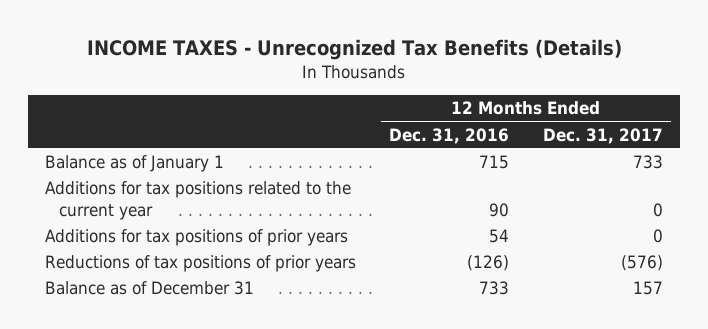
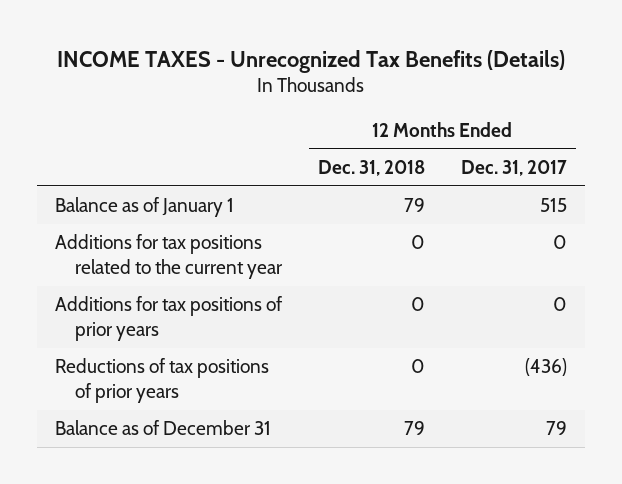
- | 12 Months Ended Dec. 31, 2016 | 12 Months Ended Dec. 31, 2017
+ | 12 Months Ended Dec. 31, 2018 | 12 Months Ended Dec. 31, 2017
- Balance as of January 1 | 715 | 733
+ Balance as of January 1 | 79 | 515
- Reductions of tax positions of prior years | (126) | (576)
- Balance as of December 31 | 733 | 157
+ Reductions of tax positions of prior years | 0 | (436)
+ Balance as of December 31 | 79 | 79

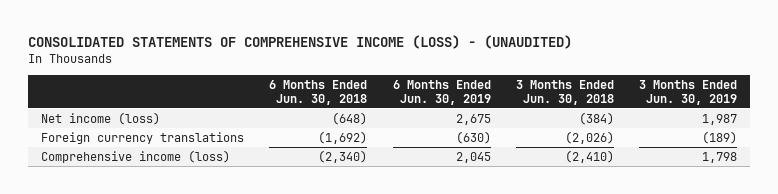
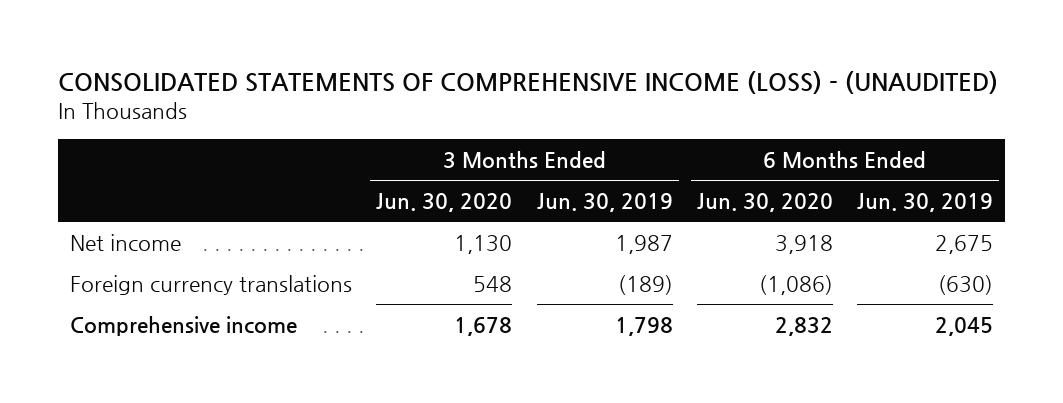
- | 6 Months Ended Jun. 30, 2018 | 6 Months Ended Jun. 30, 2019 | 3 Months Ended Jun. 30, 2018 | 3 Months Ended Jun. 30, 2019
+ | 3 Months Ended Jun. 30, 2020 | 3 Months Ended Jun. 30, 2019 | 6 Months Ended Jun. 30, 2020 | 6 Months Ended Jun. 30, 2019
- Net income (loss) | (648) | 2,675 | (384) | 1,987
+ Net income | 1,130 | 1,987 | 3,918 | 2,675
- Comprehensive income (loss) | (2,340) | 2,045 | (2,410) | 1,798
+ Comprehensive income | 1,678 | 1,798 | 2,832 | 2,045

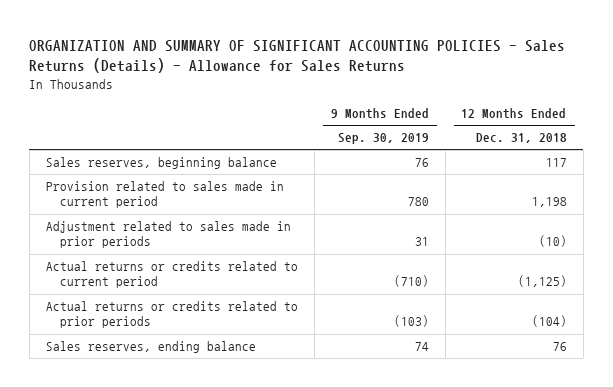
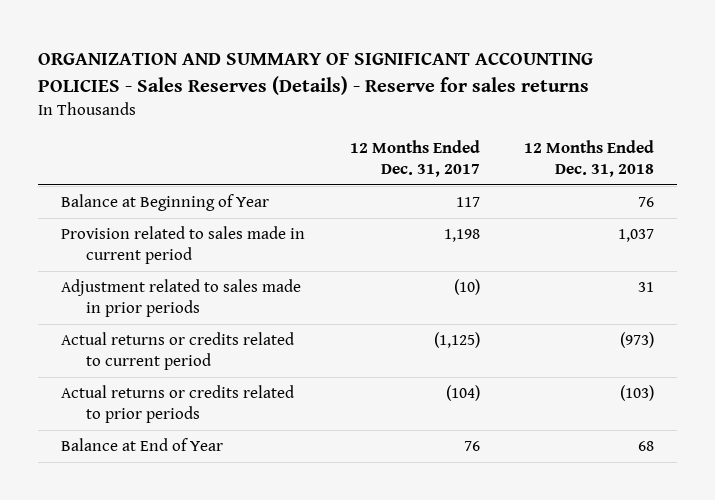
- ORGANIZATION AND SUMMARY OF SIGNIFICANT ACCOUNTING POLICIES - Sales Returns (Details) - Allowance for Sales Returns
+ ORGANIZATION AND SUMMARY OF SIGNIFICANT ACCOUNTING POLICIES - Sales Reserves (Details) - Reserve for sales returns
- | 9 Months Ended Sep. 30, 2019 | 12 Months Ended Dec. 31, 2018
+ | 12 Months Ended Dec. 31, 2017 | 12 Months Ended Dec. 31, 2018
- Sales reserves, beginning balance | 76 | 117
- Provision related to sales made in current period | 780 | 1,198
- Adjustment related to sales made in prior periods | 31 | (10)
- Actual returns or credits related to current period | (710) | (1,125)
- Actual returns or credits related to prior periods | (103) | (104)
- Sales reserves, ending balance | 74 | 76
+ Balance at Beginning of Year | 117 | 76
+ Provision related to sales made in current period | 1,198 | 1,037
+ Adjustment related to sales made in prior periods | (10) | 31
+ Actual returns or credits related to current period | (1,125) | (973)
+ Actual returns or credits related to prior periods | (104) | (103)
+ Balance at End of Year | 76 | 68

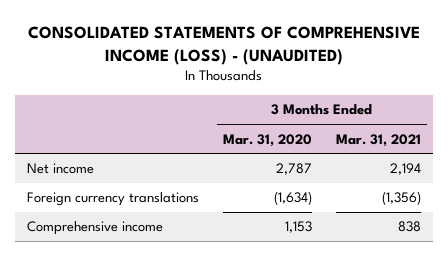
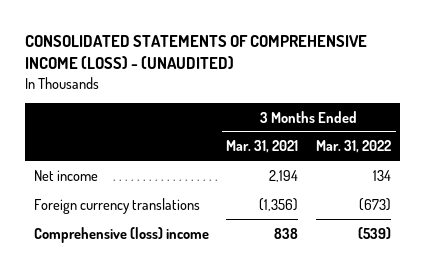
- | 3 Months Ended Mar. 31, 2020 | 3 Months Ended Mar. 31, 2021
+ | 3 Months Ended Mar. 31, 2021 | 3 Months Ended Mar. 31, 2022
- Comprehensive income | 1,153 | 838
+ Comprehensive (loss) income | 838 | (539)

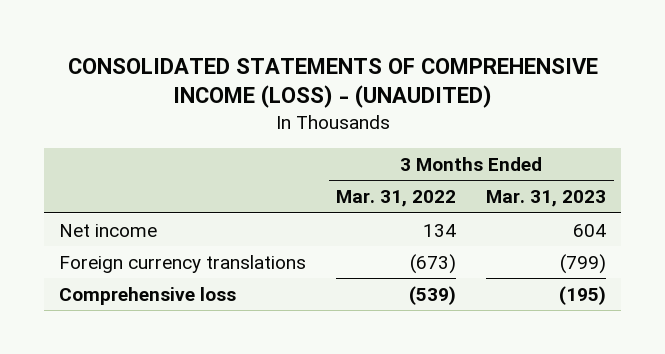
- | 3 Months Ended Mar. 31, 2021 | 3 Months Ended Mar. 31, 2022
+ | 3 Months Ended Mar. 31, 2022 | 3 Months Ended Mar. 31, 2023
- Comprehensive (loss) income | 838 | (539)
+ Comprehensive loss | (539) | (195)

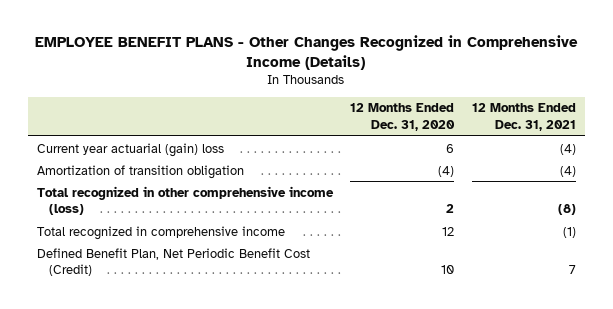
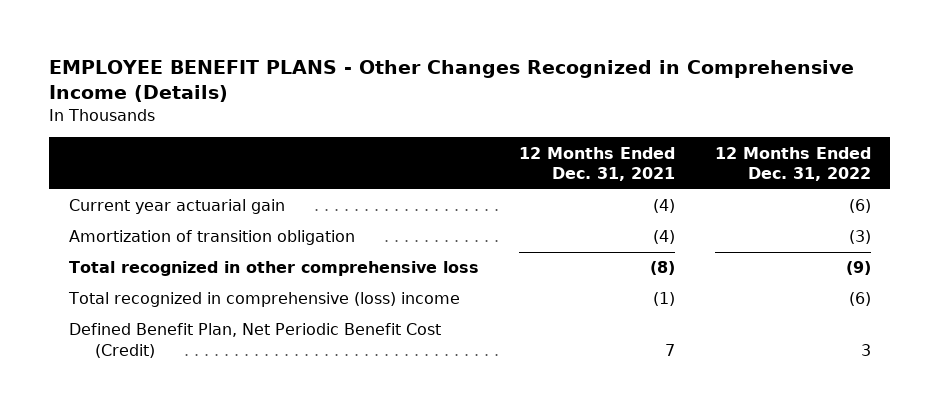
- | 12 Months Ended Dec. 31, 2020 | 12 Months Ended Dec. 31, 2021
+ | 12 Months Ended Dec. 31, 2021 | 12 Months Ended Dec. 31, 2022
- Current year actuarial (gain) loss | 6 | (4)
+ Current year actuarial gain | (4) | (6)
- Total recognized in other comprehensive income (loss) | 2 | (8)
- Total recognized in comprehensive income | 12 | (1)
+ Total recognized in other comprehensive loss | (8) | (9)
+ Total recognized in comprehensive (loss) income | (1) | (6)

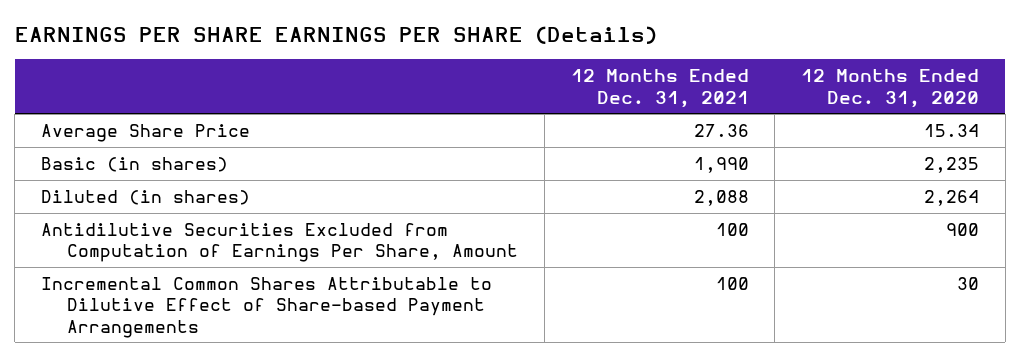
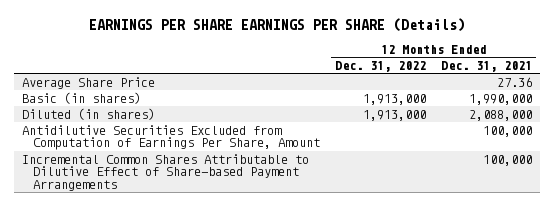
- | 12 Months Ended Dec. 31, 2021 | 12 Months Ended Dec. 31, 2020
+ | 12 Months Ended Dec. 31, 2022 | 12 Months Ended Dec. 31, 2021
- Basic (in shares) | 1,990 | 2,235
- Diluted (in shares) | 2,088 | 2,264
- Antidilutive Securities Excluded from Computation of Earnings Per Share, Amount | 100 | 900
- Incremental Common Shares Attributable to Dilutive Effect of Share-based Payment Arrangements | 100 | 30
+ Basic (in shares) | 1,913,000 | 1,990,000
+ Diluted (in shares) | 1,913,000 | 2,088,000
+ Antidilutive Securities Excluded from Computation of Earnings Per Share, Amount | | 100,000
+ Incremental Common Shares Attributable to Dilutive Effect of Share-based Payment Arrangements | | 100,000

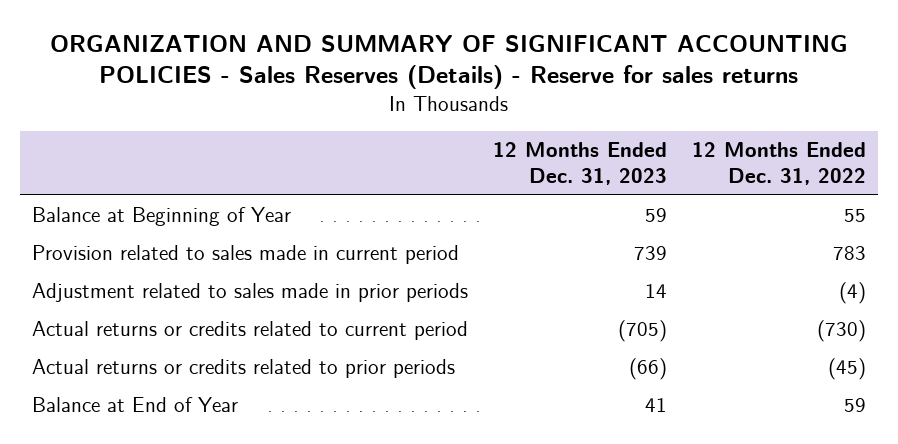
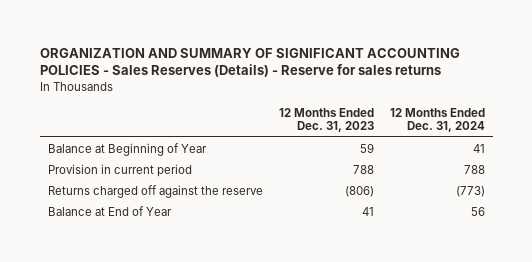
- | 12 Months Ended Dec. 31, 2023 | 12 Months Ended Dec. 31, 2022
+ | 12 Months Ended Dec. 31, 2023 | 12 Months Ended Dec. 31, 2024
- Provision related to sales made in current period | 739 | 783
- Adjustment related to sales made in prior periods | 14 | (4)
- Actual returns or credits related to current period | (705) | (730)
- Actual returns or credits related to prior periods | (66) | (45)
+ Provision in current period | 788 | 788
+ Returns charged off against the reserve | (806) | (773)

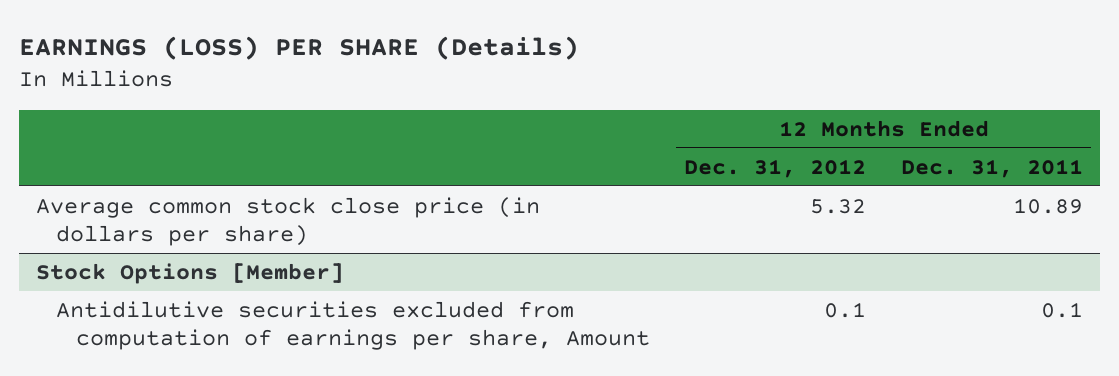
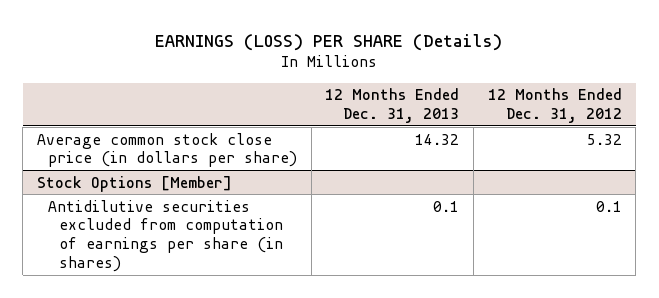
- | 12 Months Ended Dec. 31, 2012 | 12 Months Ended Dec. 31, 2011
+ | 12 Months Ended Dec. 31, 2013 | 12 Months Ended Dec. 31, 2012
@ Stock Options [Member]
- Antidilutive securities excluded from computation of earnings per share, Amount | 0.1 | 0.1
+ Antidilutive securities excluded from computation of earnings per share (in shares) | 0.1 | 0.1

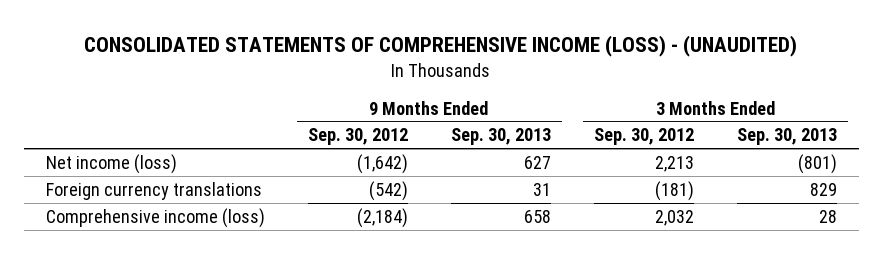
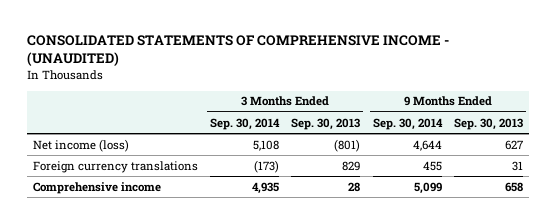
- CONSOLIDATED STATEMENTS OF COMPREHENSIVE INCOME (LOSS) - (UNAUDITED)
+ CONSOLIDATED STATEMENTS OF COMPREHENSIVE INCOME - (UNAUDITED)
- | 9 Months Ended Sep. 30, 2012 | 9 Months Ended Sep. 30, 2013 | 3 Months Ended Sep. 30, 2012 | 3 Months Ended Sep. 30, 2013
+ | 3 Months Ended Sep. 30, 2014 | 3 Months Ended Sep. 30, 2013 | 9 Months Ended Sep. 30, 2014 | 9 Months Ended Sep. 30, 2013
- Comprehensive income (loss) | (2,184) | 658 | 2,032 | 28
+ Comprehensive income | 4,935 | 28 | 5,099 | 658

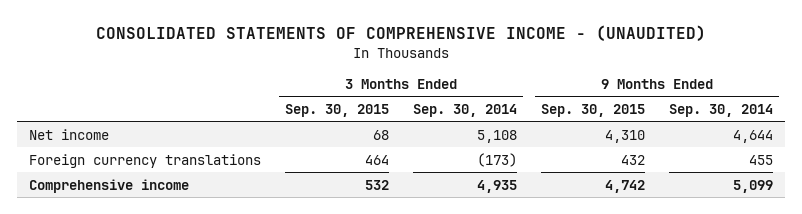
- | 3 Months Ended Sep. 30, 2014 | 3 Months Ended Sep. 30, 2013 | 9 Months Ended Sep. 30, 2014 | 9 Months Ended Sep. 30, 2013
+ | 3 Months Ended Sep. 30, 2015 | 3 Months Ended Sep. 30, 2014 | 9 Months Ended Sep. 30, 2015 | 9 Months Ended Sep. 30, 2014
- Net income (loss) | 5,108 | (801) | 4,644 | 627
+ Net income | 68 | 5,108 | 4,310 | 4,644

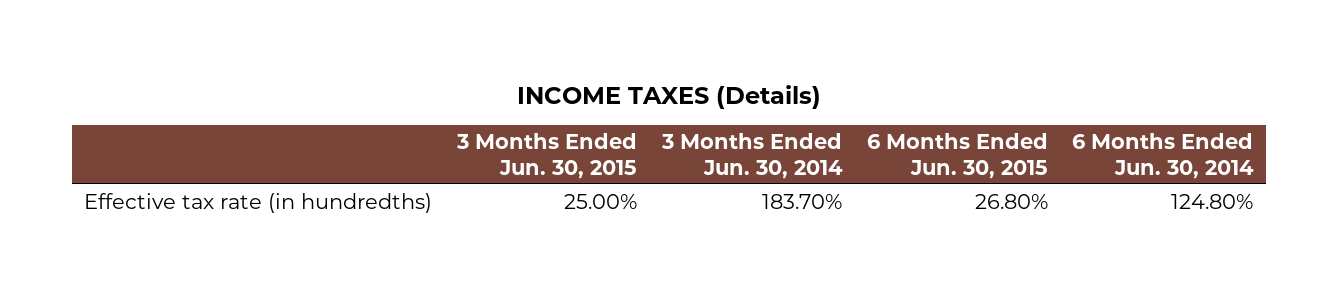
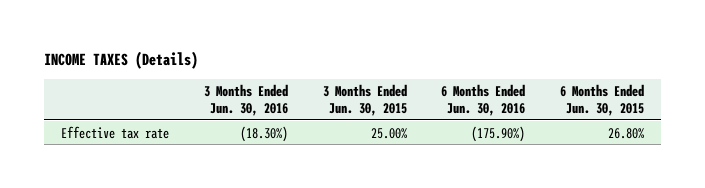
- | 3 Months Ended Jun. 30, 2015 | 3 Months Ended Jun. 30, 2014 | 6 Months Ended Jun. 30, 2015 | 6 Months Ended Jun. 30, 2014
+ | 3 Months Ended Jun. 30, 2016 | 3 Months Ended Jun. 30, 2015 | 6 Months Ended Jun. 30, 2016 | 6 Months Ended Jun. 30, 2015
- Effective tax rate (in hundredths) | 25.00% | 183.70% | 26.80% | 124.80%
+ Effective tax rate | (18.30%) | 25.00% | (175.90%) | 26.80%

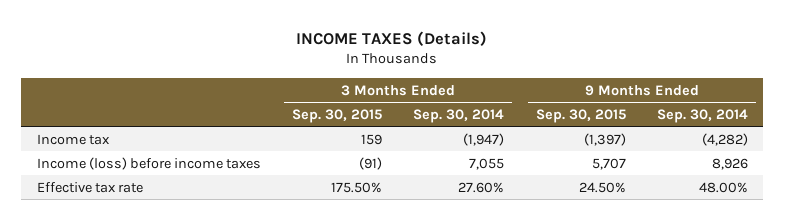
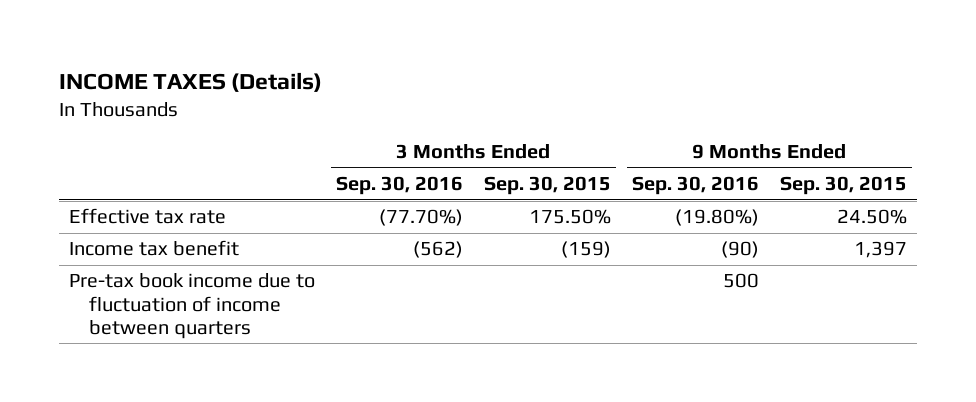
- | 3 Months Ended Sep. 30, 2015 | 3 Months Ended Sep. 30, 2014 | 9 Months Ended Sep. 30, 2015 | 9 Months Ended Sep. 30, 2014
+ | 3 Months Ended Sep. 30, 2016 | 3 Months Ended Sep. 30, 2015 | 9 Months Ended Sep. 30, 2016 | 9 Months Ended Sep. 30, 2015
- Income tax | 159 | (1,947) | (1,397) | (4,282)
- Income (loss) before income taxes | (91) | 7,055 | 5,707 | 8,926
+ Income tax benefit | (562) | (159) | (90) | 1,397
+ Pre-tax book income due to fluctuation of income between quarters | | | 500 |

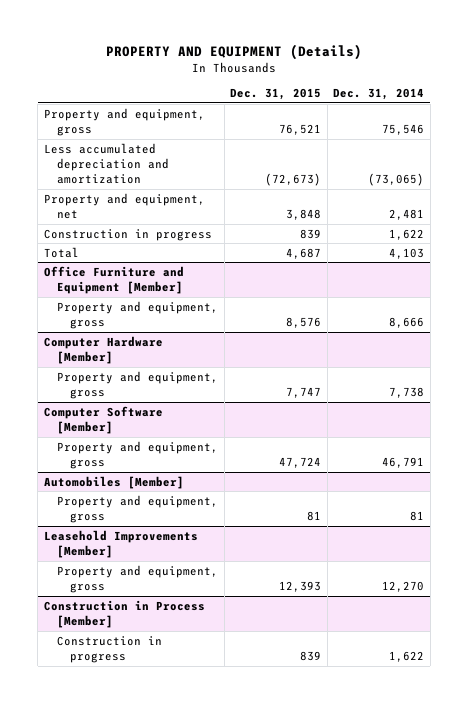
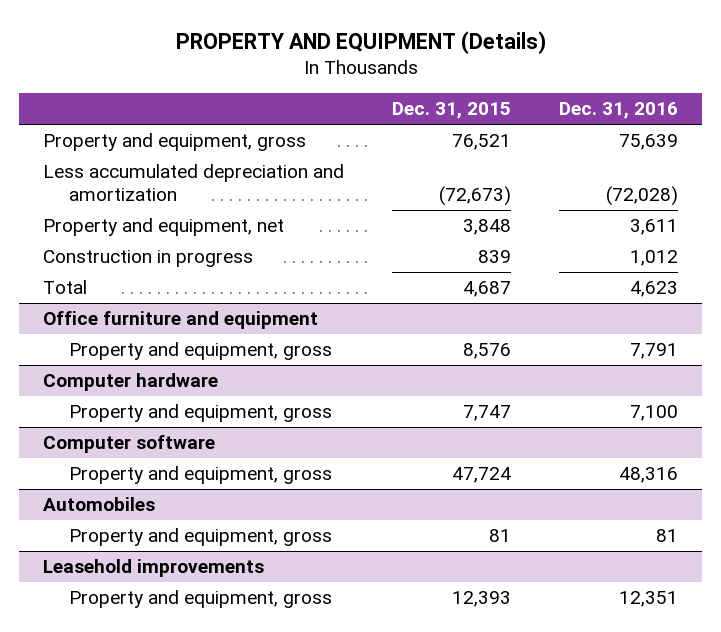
- | Dec. 31, 2015 | Dec. 31, 2014
+ | Dec. 31, 2015 | Dec. 31, 2016
- Office Furniture and Equipment [Member]
+ Office furniture and equipment
- Computer Hardware [Member]
+ Computer hardware
- Computer Software [Member]
+ Computer software
- Automobiles [Member]
+ Automobiles
- Leasehold Improvements [Member]
+ Leasehold improvements
- Construction in Process [Member]
- Construction in progress | 839 | 1,622

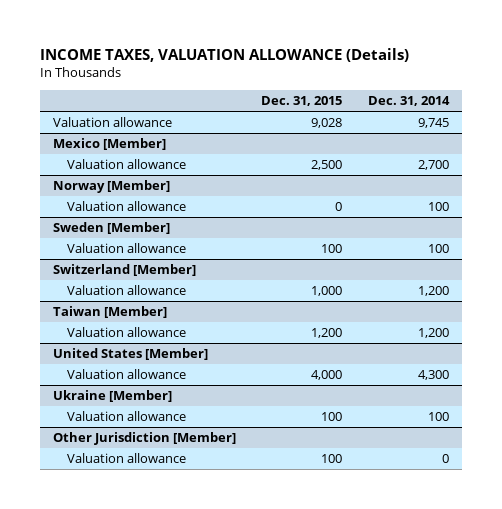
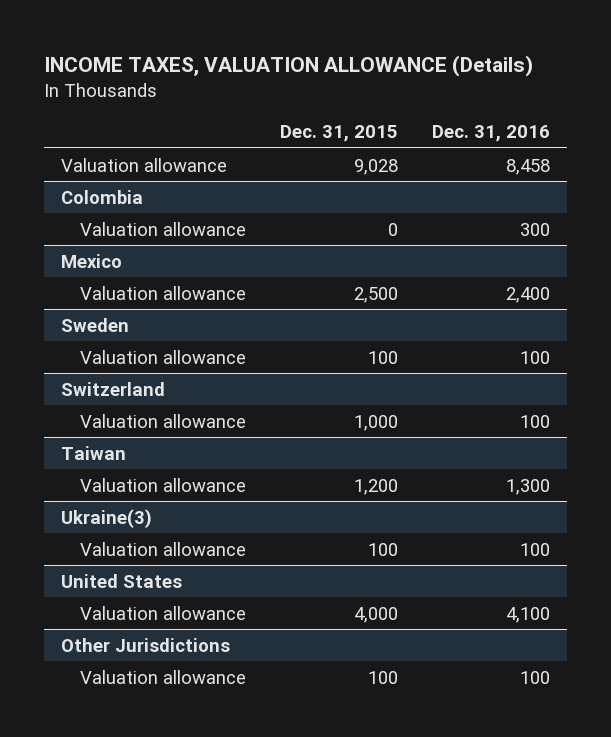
- | Dec. 31, 2015 | Dec. 31, 2014
+ | Dec. 31, 2015 | Dec. 31, 2016
- Mexico [Member]
- Valuation allowance | 2,500 | 2,700
- Norway [Member]
+ Colombia
- Sweden [Member]
+ Mexico
+ Valuation allowance | 2,500 | 2,400
+ Sweden
- Switzerland [Member]
+ Switzerland
- Taiwan [Member]
+ Taiwan
- United States [Member]
- Valuation allowance | 4,000 | 4,300
- Ukraine [Member]
+ Ukraine(3)
- Other Jurisdiction [Member]
+ United States
+ Valuation allowance | 4,000 | 4,100
+ Other Jurisdictions

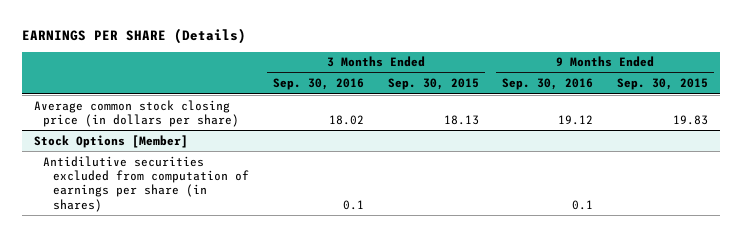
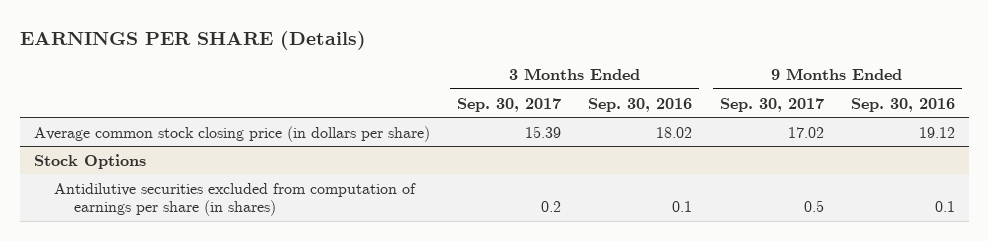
- | 3 Months Ended Sep. 30, 2016 | 3 Months Ended Sep. 30, 2015 | 9 Months Ended Sep. 30, 2016 | 9 Months Ended Sep. 30, 2015
+ | 3 Months Ended Sep. 30, 2017 | 3 Months Ended Sep. 30, 2016 | 9 Months Ended Sep. 30, 2017 | 9 Months Ended Sep. 30, 2016
- Stock Options [Member]
+ Stock Options

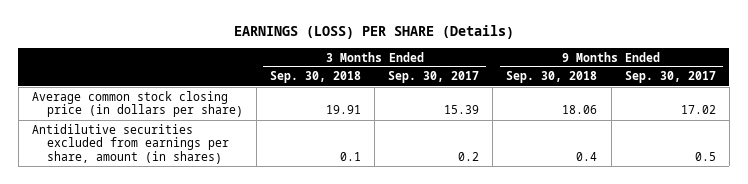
- EARNINGS PER SHARE (Details)
+ EARNINGS (LOSS) PER SHARE (Details)
- | 3 Months Ended Sep. 30, 2017 | 3 Months Ended Sep. 30, 2016 | 9 Months Ended Sep. 30, 2017 | 9 Months Ended Sep. 30, 2016
+ | 3 Months Ended Sep. 30, 2018 | 3 Months Ended Sep. 30, 2017 | 9 Months Ended Sep. 30, 2018 | 9 Months Ended Sep. 30, 2017
- Stock Options
- Antidilutive securities excluded from computation of earnings per share (in shares) | 0.2 | 0.1 | 0.5 | 0.1
+ Antidilutive securities excluded from earnings per share, amount (in shares) | 0.1 | 0.2 | 0.4 | 0.5

